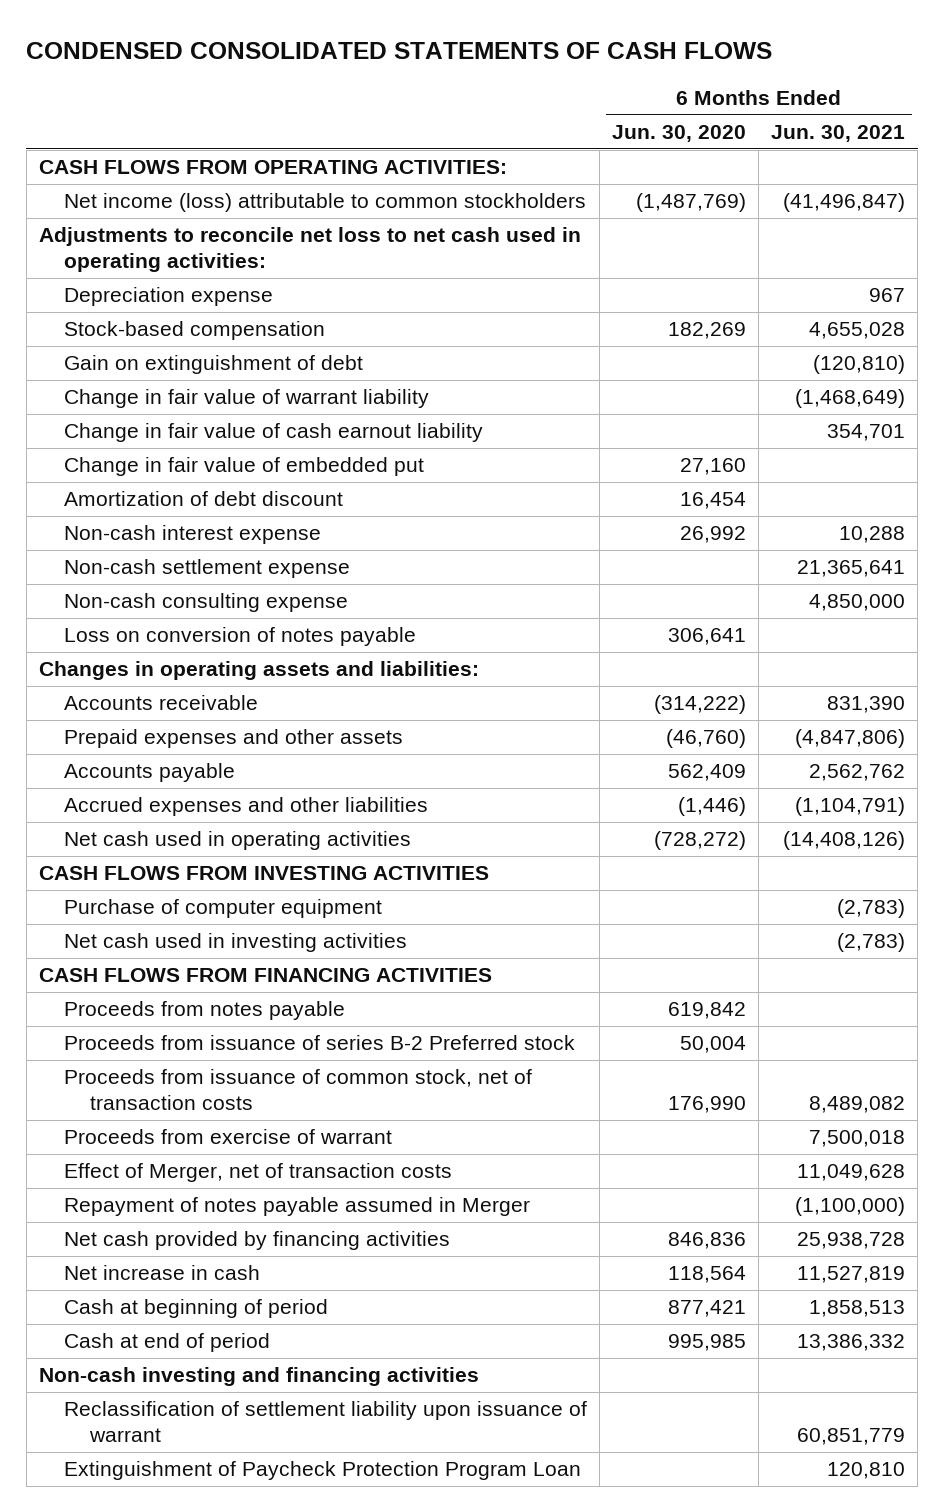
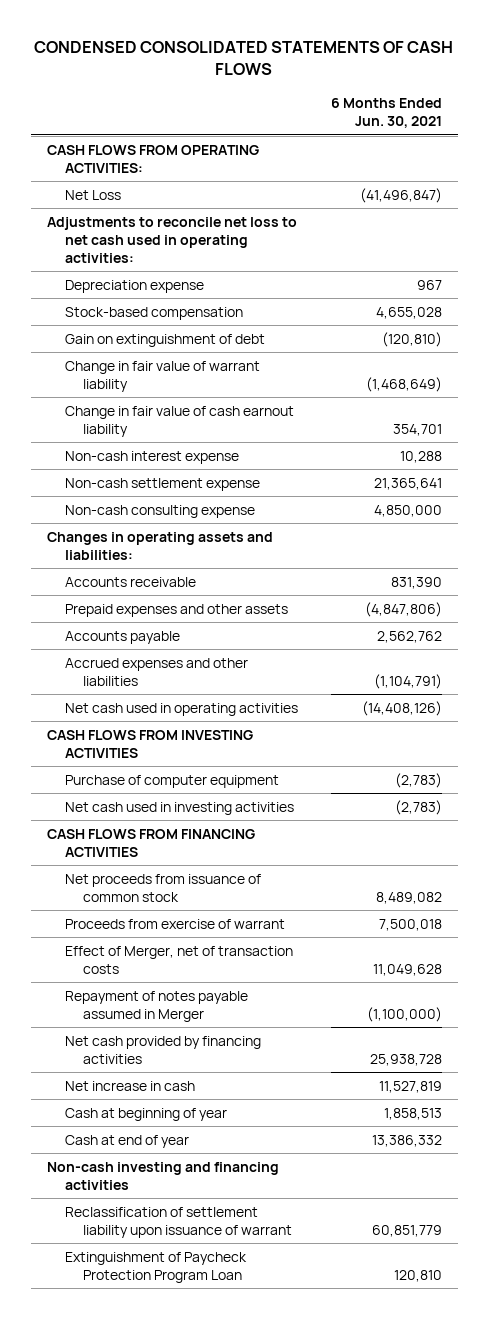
- | 6 Months Ended Jun. 30, 2020 | 6 Months Ended Jun. 30, 2021
+ | 6 Months Ended Jun. 30, 2021
- Net income (loss) attributable to common stockholders | (1,487,769) | (41,496,847)
+ Net Loss | (41,496,847)
- Change in fair value of embedded put | 27,160 |
- Amortization of debt discount | 16,454 |
- Loss on conversion of notes payable | 306,641 |
- Proceeds from notes payable | 619,842 |
- Proceeds from issuance of series B-2 Preferred stock | 50,004 |
- Proceeds from issuance of common stock, net of transaction costs | 176,990 | 8,489,082
+ Net proceeds from issuance of common stock | 8,489,082
- Cash at beginning of period | 877,421 | 1,858,513
- Cash at end of period | 995,985 | 13,386,332
+ Cash at beginning of year | 1,858,513
+ Cash at end of year | 13,386,332

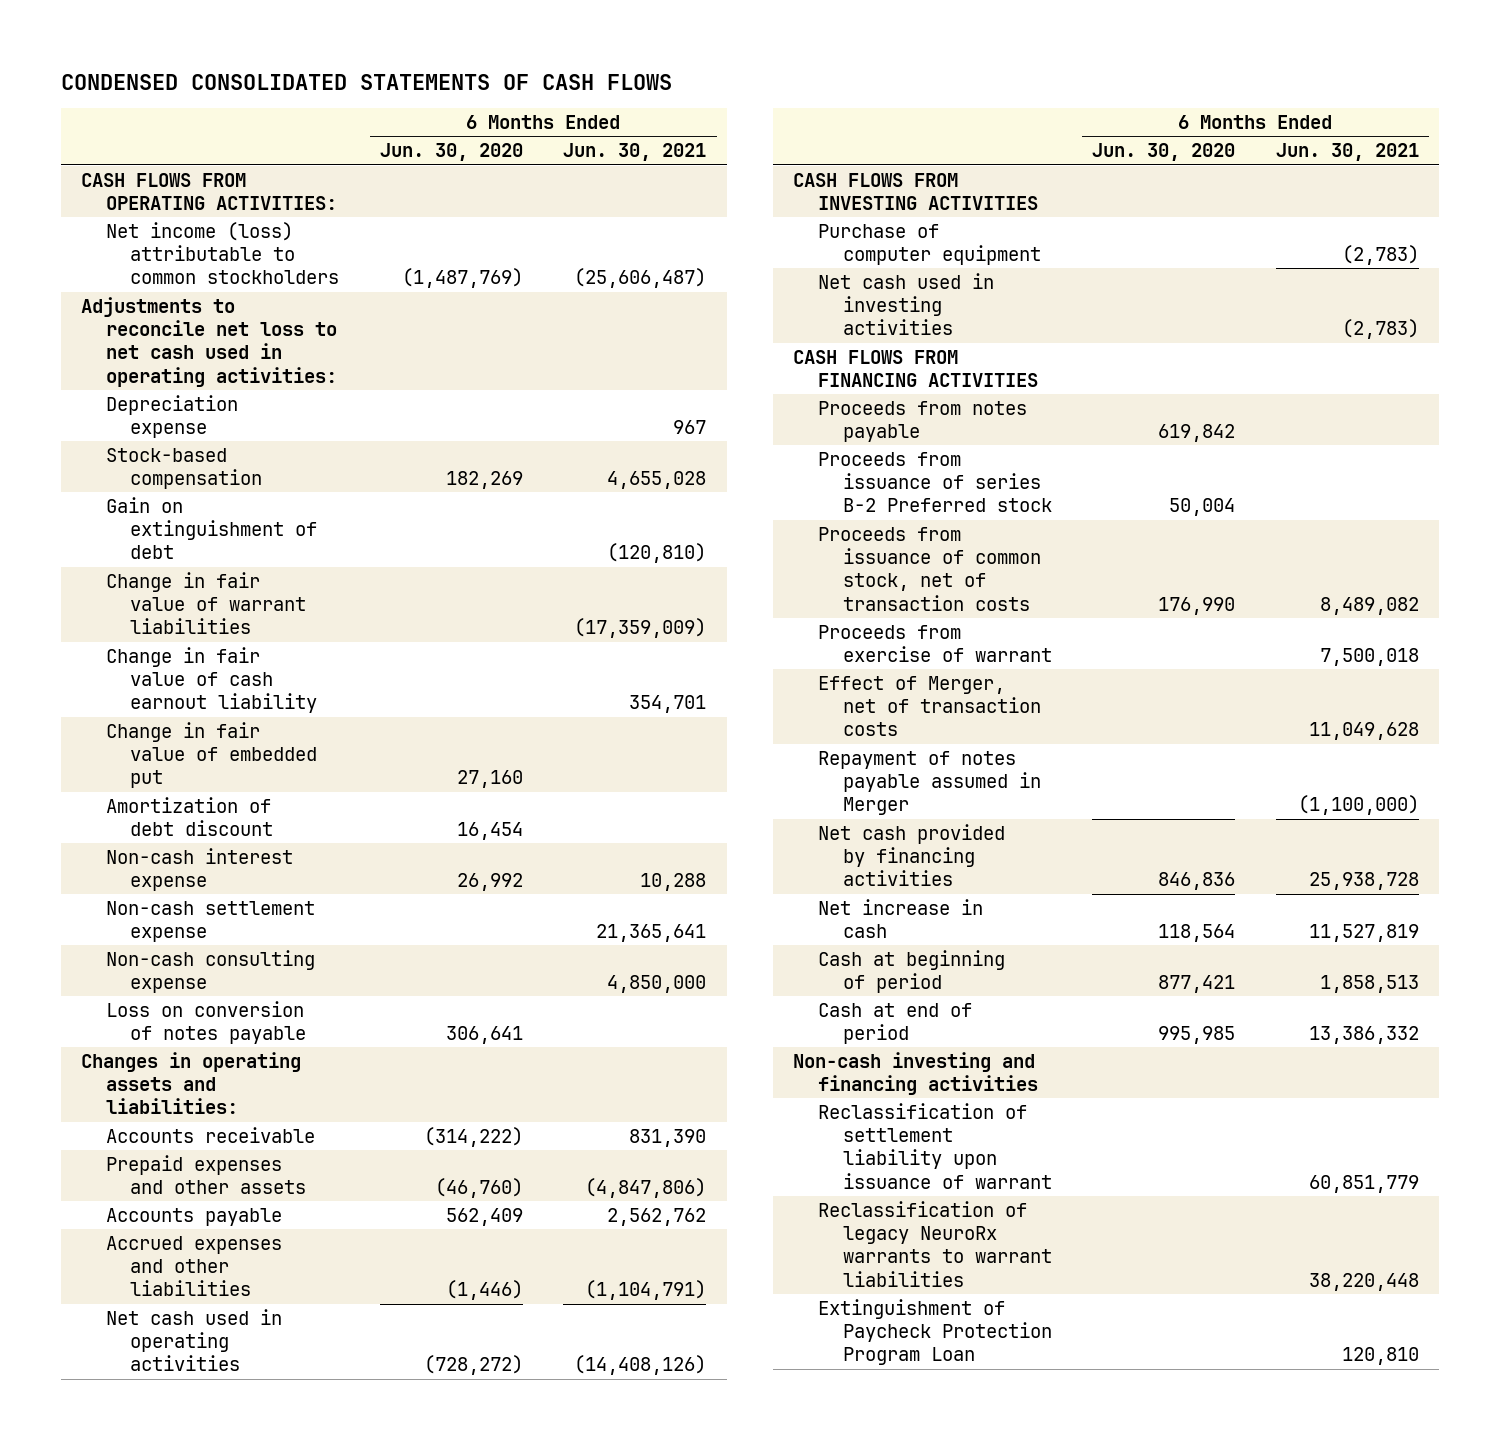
- | 6 Months Ended Jun. 30, 2021
+ | 6 Months Ended Jun. 30, 2020 | 6 Months Ended Jun. 30, 2021
- Net Loss | (41,496,847)
+ Net income (loss) attributable to common stockholders | (1,487,769) | (25,606,487)
- Change in fair value of warrant liability | (1,468,649)
+ Change in fair value of warrant liabilities | | (17,359,009)
+ Change in fair value of embedded put | 27,160 |
+ Amortization of debt discount | 16,454 |
+ Loss on conversion of notes payable | 306,641 |
- Net proceeds from issuance of common stock | 8,489,082
+ Proceeds from notes payable | 619,842 |
+ Proceeds from issuance of series B-2 Preferred stock | 50,004 |
+ Proceeds from issuance of common stock, net of transaction costs | 176,990 | 8,489,082
- Cash at beginning of year | 1,858,513
- Cash at end of year | 13,386,332
+ Cash at beginning of period | 877,421 | 1,858,513
+ Cash at end of period | 995,985 | 13,386,332
+ Reclassification of legacy NeuroRx warrants to warrant liabilities | | 38,220,448

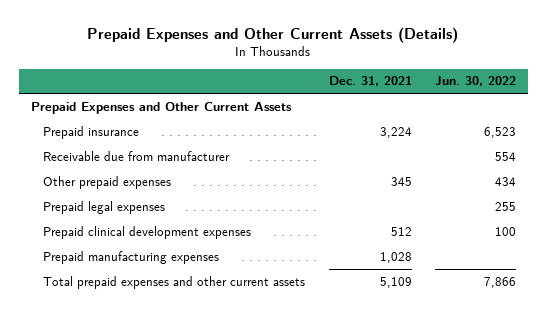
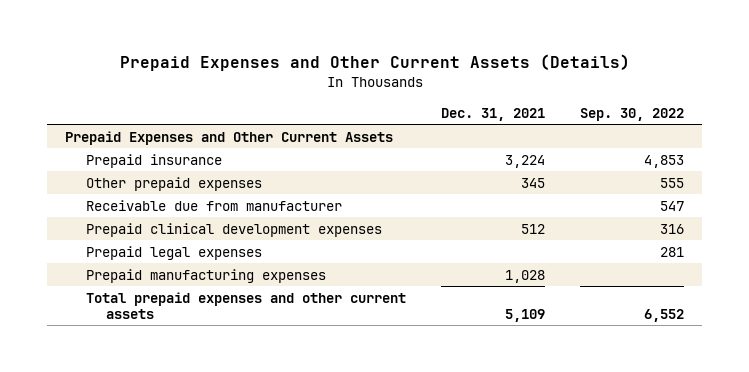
- | Dec. 31, 2021 | Jun. 30, 2022
+ | Dec. 31, 2021 | Sep. 30, 2022
moved down: Receivable due from manufacturer | | 547
moved down: Prepaid legal expenses | | 281

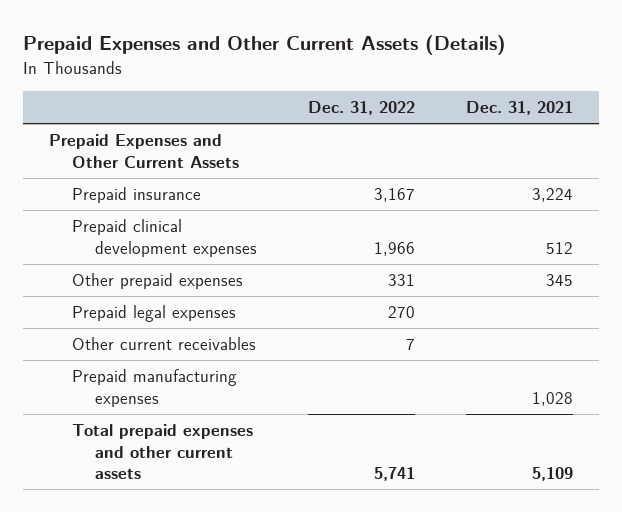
- | Dec. 31, 2021 | Sep. 30, 2022
+ | Dec. 31, 2022 | Dec. 31, 2021
- Receivable due from manufacturer | | 547
moved down: Other prepaid expenses | 331 | 345
+ Other current receivables | 7 |

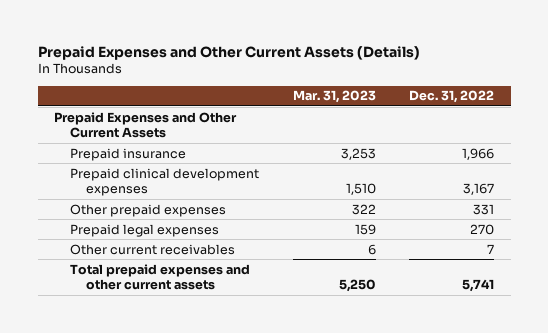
- | Dec. 31, 2022 | Dec. 31, 2021
+ | Mar. 31, 2023 | Dec. 31, 2022
- Prepaid insurance | 3,167 | 3,224
- Prepaid clinical development expenses | 1,966 | 512
+ Prepaid insurance | 3,253 | 1,966
+ Prepaid clinical development expenses | 1,510 | 3,167
- Prepaid manufacturing expenses | | 1,028

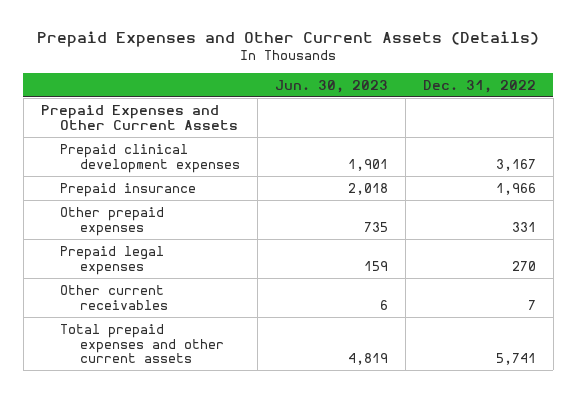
- | Mar. 31, 2023 | Dec. 31, 2022
+ | Jun. 30, 2023 | Dec. 31, 2022
moved down: Prepaid insurance | 2,018 | 1,966

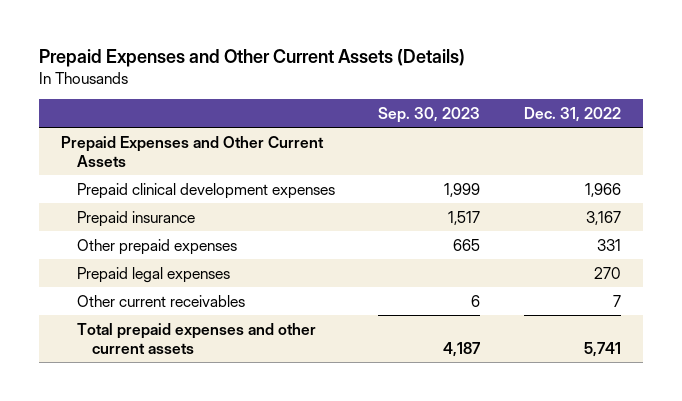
- | Jun. 30, 2023 | Dec. 31, 2022
+ | Sep. 30, 2023 | Dec. 31, 2022
- Prepaid clinical development expenses | 1,901 | 3,167
- Prepaid insurance | 2,018 | 1,966
+ Prepaid clinical development expenses | 1,999 | 1,966
+ Prepaid insurance | 1,517 | 3,167

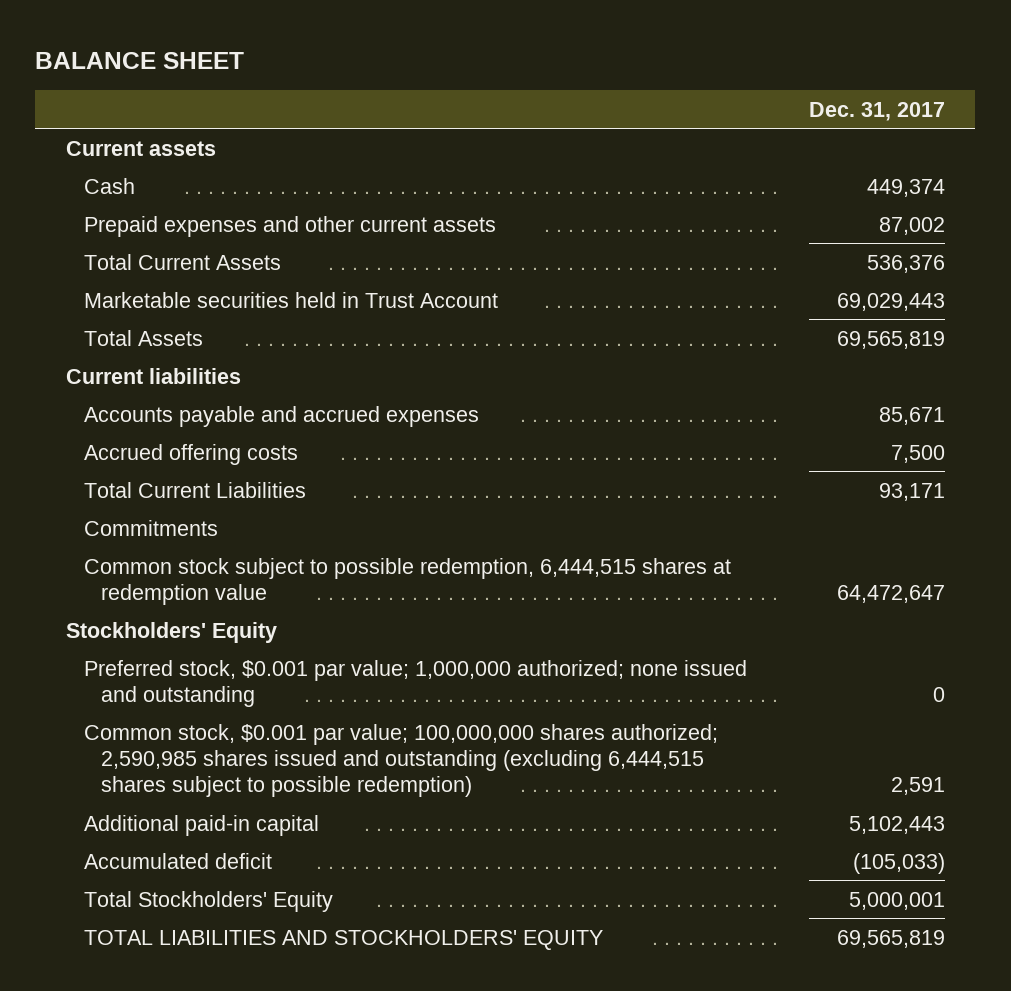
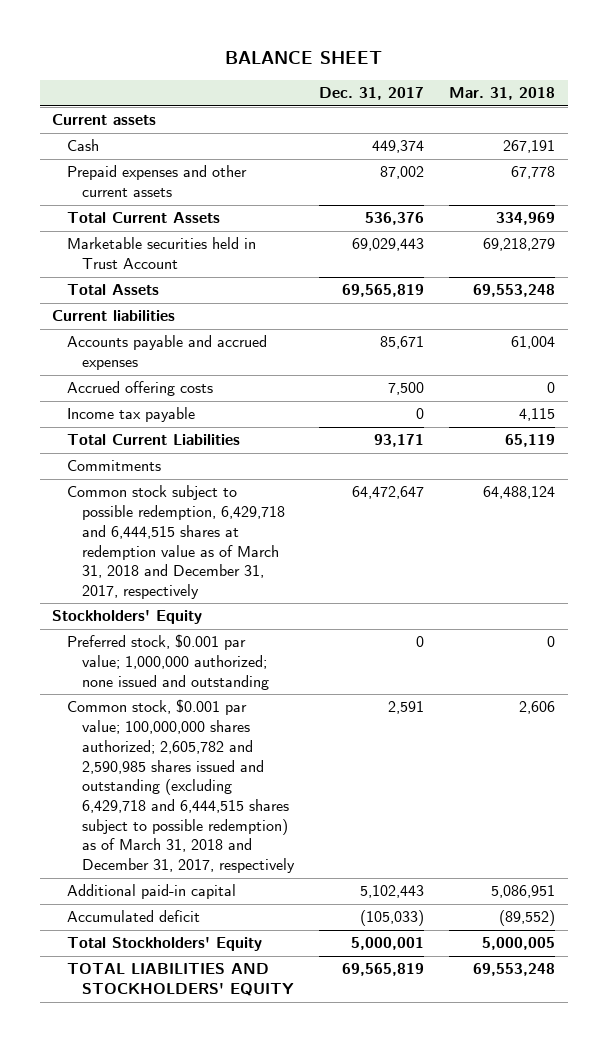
- | Dec. 31, 2017
+ | Dec. 31, 2017 | Mar. 31, 2018
+ Income tax payable | 0 | 4,115
- Common stock subject to possible redemption, 6,444,515 shares at redemption value | 64,472,647
+ Common stock subject to possible redemption, 6,429,718 and 6,444,515 shares at redemption value as of March 31, 2018 and December 31, 2017, respectively | 64,472,647 | 64,488,124
- Common stock, $0.001 par value; 100,000,000 shares authorized; 2,590,985 shares issued and outstanding (excluding 6,444,515 shares subject to possible redemption) | 2,591
+ Common stock, $0.001 par value; 100,000,000 shares authorized; 2,605,782 and 2,590,985 shares issued and outstanding (excluding 6,429,718 and 6,444,515 shares subject to possible redemption) as of March 31, 2018 and December 31, 2017, respectively | 2,591 | 2,606

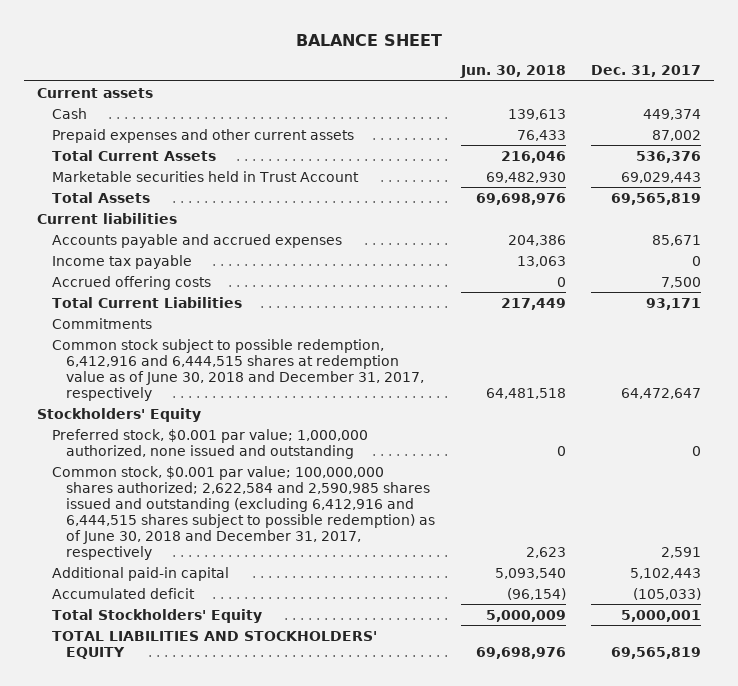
- | Dec. 31, 2017 | Mar. 31, 2018
+ | Jun. 30, 2018 | Dec. 31, 2017
moved down: Accrued offering costs | 0 | 7,500
- Common stock subject to possible redemption, 6,429,718 and 6,444,515 shares at redemption value as of March 31, 2018 and December 31, 2017, respectively | 64,472,647 | 64,488,124
+ Common stock subject to possible redemption, 6,412,916 and 6,444,515 shares at redemption value as of June 30, 2018 and December 31, 2017, respectively | 64,481,518 | 64,472,647
- Preferred stock, $0.001 par value; 1,000,000 authorized; none issued and outstanding | 0 | 0
- Common stock, $0.001 par value; 100,000,000 shares authorized; 2,605,782 and 2,590,985 shares issued and outstanding (excluding 6,429,718 and 6,444,515 shares subject to possible redemption) as of March 31, 2018 and December 31, 2017, respectively | 2,591 | 2,606
+ Preferred stock, $0.001 par value; 1,000,000 authorized, none issued and outstanding | 0 | 0
+ Common stock, $0.001 par value; 100,000,000 shares authorized; 2,622,584 and 2,590,985 shares issued and outstanding (excluding 6,412,916 and 6,444,515 shares subject to possible redemption) as of June 30, 2018 and December 31, 2017, respectively | 2,623 | 2,591

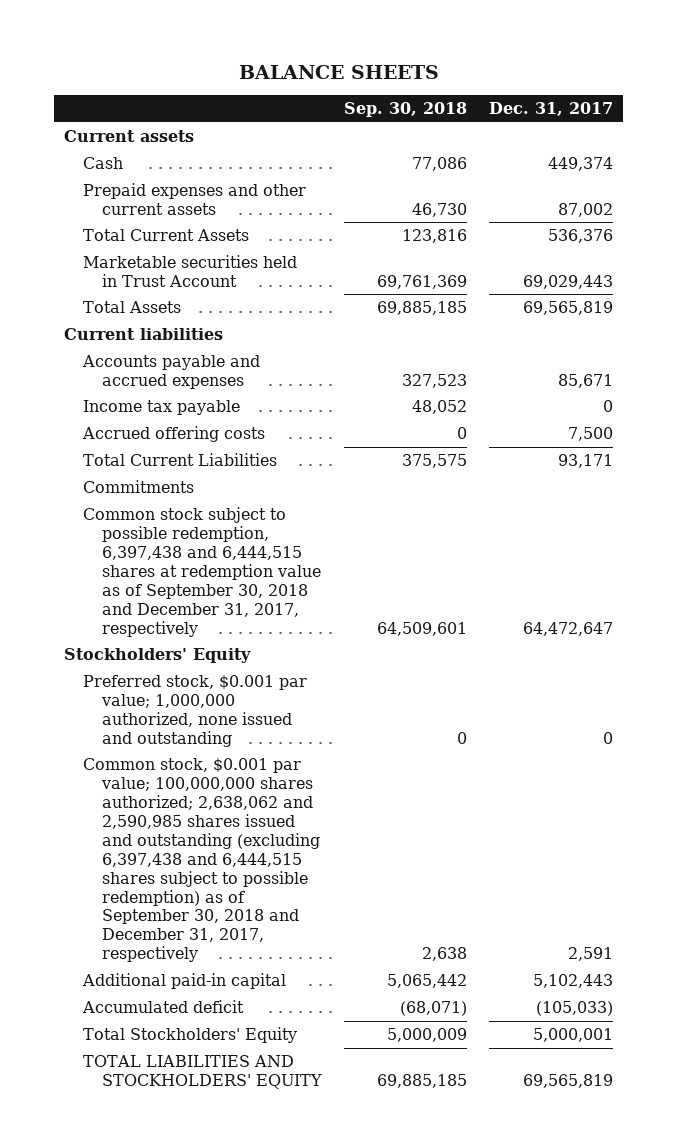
- BALANCE SHEET
+ BALANCE SHEETS
- | Jun. 30, 2018 | Dec. 31, 2017
+ | Sep. 30, 2018 | Dec. 31, 2017
- Common stock subject to possible redemption, 6,412,916 and 6,444,515 shares at redemption value as of June 30, 2018 and December 31, 2017, respectively | 64,481,518 | 64,472,647
+ Common stock subject to possible redemption, 6,397,438 and 6,444,515 shares at redemption value as of September 30, 2018 and December 31, 2017, respectively | 64,509,601 | 64,472,647
- Common stock, $0.001 par value; 100,000,000 shares authorized; 2,622,584 and 2,590,985 shares issued and outstanding (excluding 6,412,916 and 6,444,515 shares subject to possible redemption) as of June 30, 2018 and December 31, 2017, respectively | 2,623 | 2,591
+ Common stock, $0.001 par value; 100,000,000 shares authorized; 2,638,062 and 2,590,985 shares issued and outstanding (excluding 6,397,438 and 6,444,515 shares subject to possible redemption) as of September 30, 2018 and December 31, 2017, respectively | 2,638 | 2,591

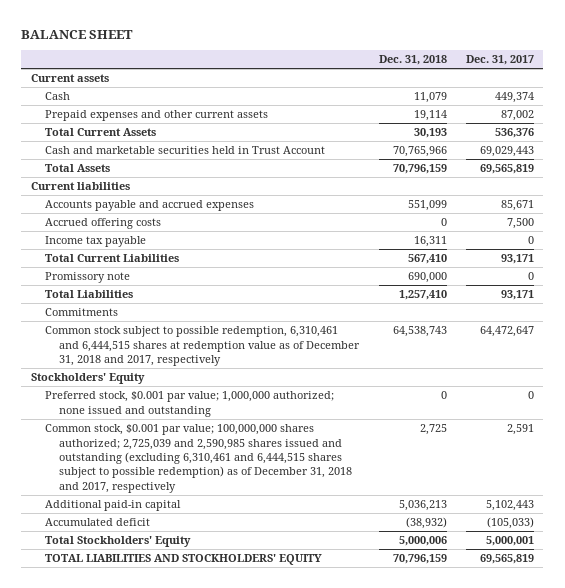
- BALANCE SHEETS
+ BALANCE SHEET
- | Sep. 30, 2018 | Dec. 31, 2017
+ | Dec. 31, 2018 | Dec. 31, 2017
- Marketable securities held in Trust Account | 69,761,369 | 69,029,443
+ Cash and marketable securities held in Trust Account | 70,765,966 | 69,029,443
moved down: Income tax payable | 16,311 | 0
+ Promissory note | 690,000 | 0
+ Total Liabilities | 1,257,410 | 93,171
- Common stock subject to possible redemption, 6,397,438 and 6,444,515 shares at redemption value as of September 30, 2018 and December 31, 2017, respectively | 64,509,601 | 64,472,647
+ Common stock subject to possible redemption, 6,310,461 and 6,444,515 shares at redemption value as of December 31, 2018 and 2017, respectively | 64,538,743 | 64,472,647
- Preferred stock, $0.001 par value; 1,000,000 authorized, none issued and outstanding | 0 | 0
- Common stock, $0.001 par value; 100,000,000 shares authorized; 2,638,062 and 2,590,985 shares issued and outstanding (excluding 6,397,438 and 6,444,515 shares subject to possible redemption) as of September 30, 2018 and December 31, 2017, respectively | 2,638 | 2,591
+ Preferred stock, $0.001 par value; 1,000,000 authorized; none issued and outstanding | 0 | 0
+ Common stock, $0.001 par value; 100,000,000 shares authorized; 2,725,039 and 2,590,985 shares issued and outstanding (excluding 6,310,461 and 6,444,515 shares subject to possible redemption) as of December 31, 2018 and 2017, respectively | 2,725 | 2,591

